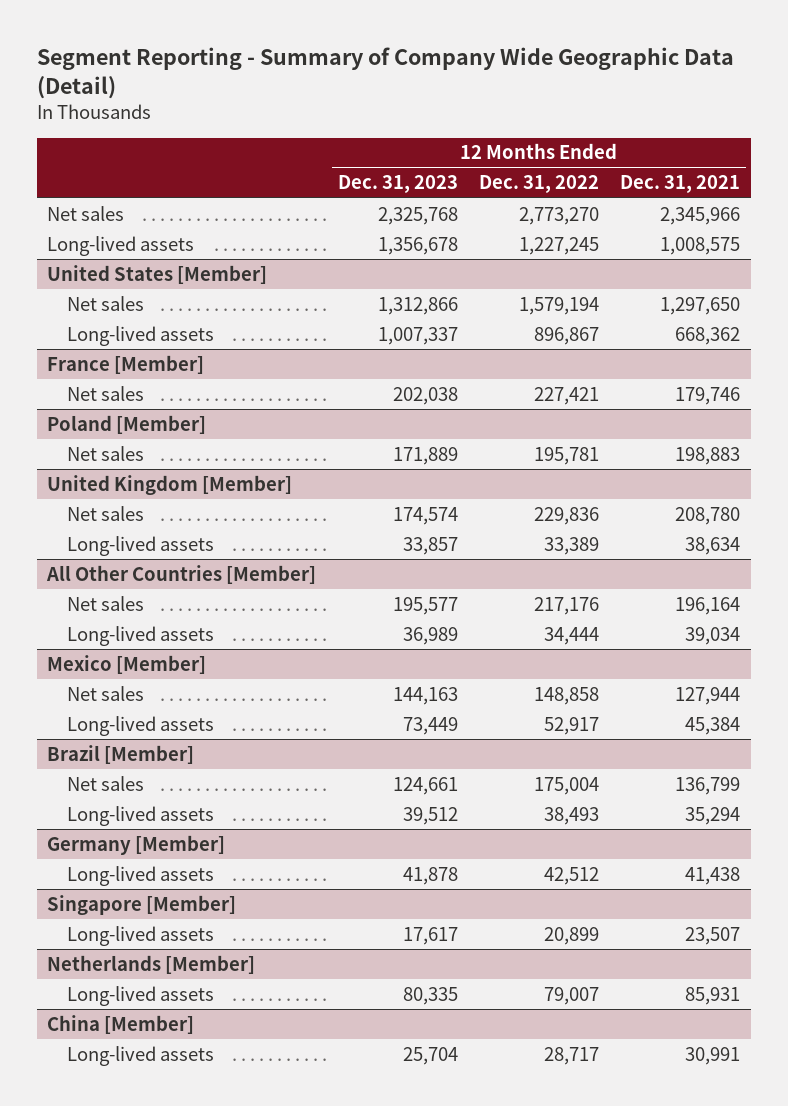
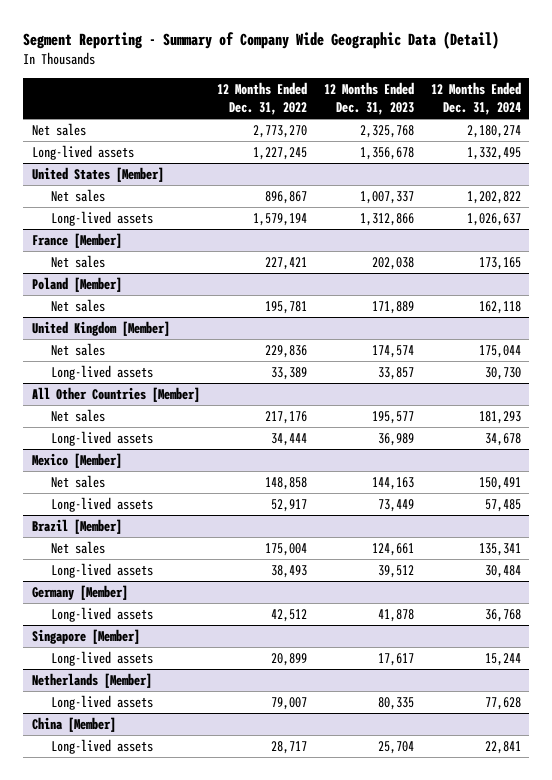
- | 12 Months Ended Dec. 31, 2023 | 12 Months Ended Dec. 31, 2022 | 12 Months Ended Dec. 31, 2021
+ | 12 Months Ended Dec. 31, 2022 | 12 Months Ended Dec. 31, 2023 | 12 Months Ended Dec. 31, 2024
@ United States [Member]
- Net sales | 1,312,866 | 1,579,194 | 1,297,650
- Long-lived assets | 1,007,337 | 896,867 | 668,362
+ Net sales | 896,867 | 1,007,337 | 1,202,822
+ Long-lived assets | 1,579,194 | 1,312,866 | 1,026,637

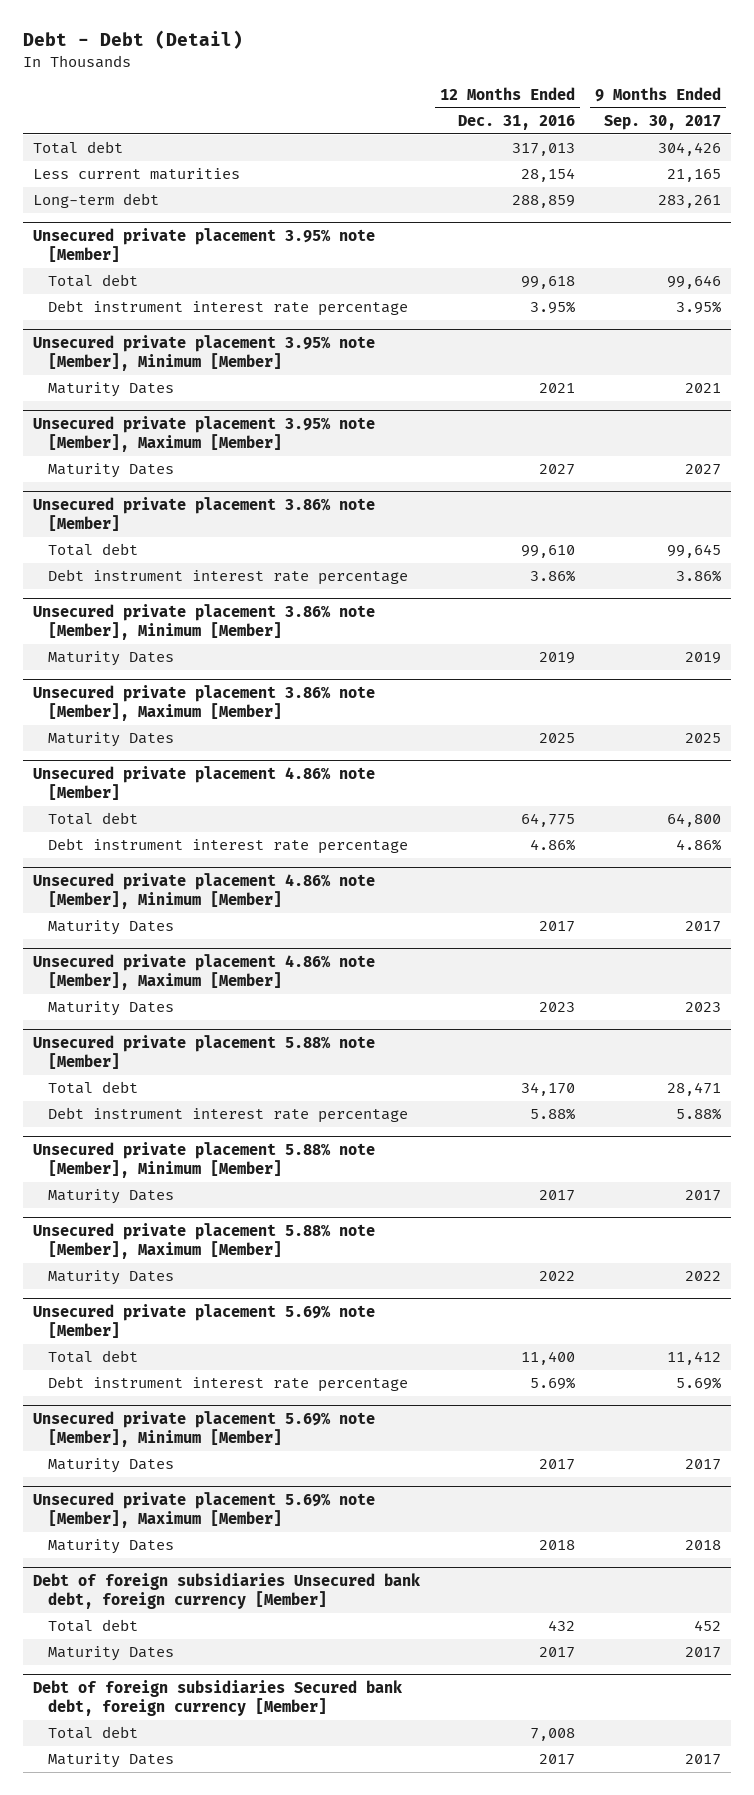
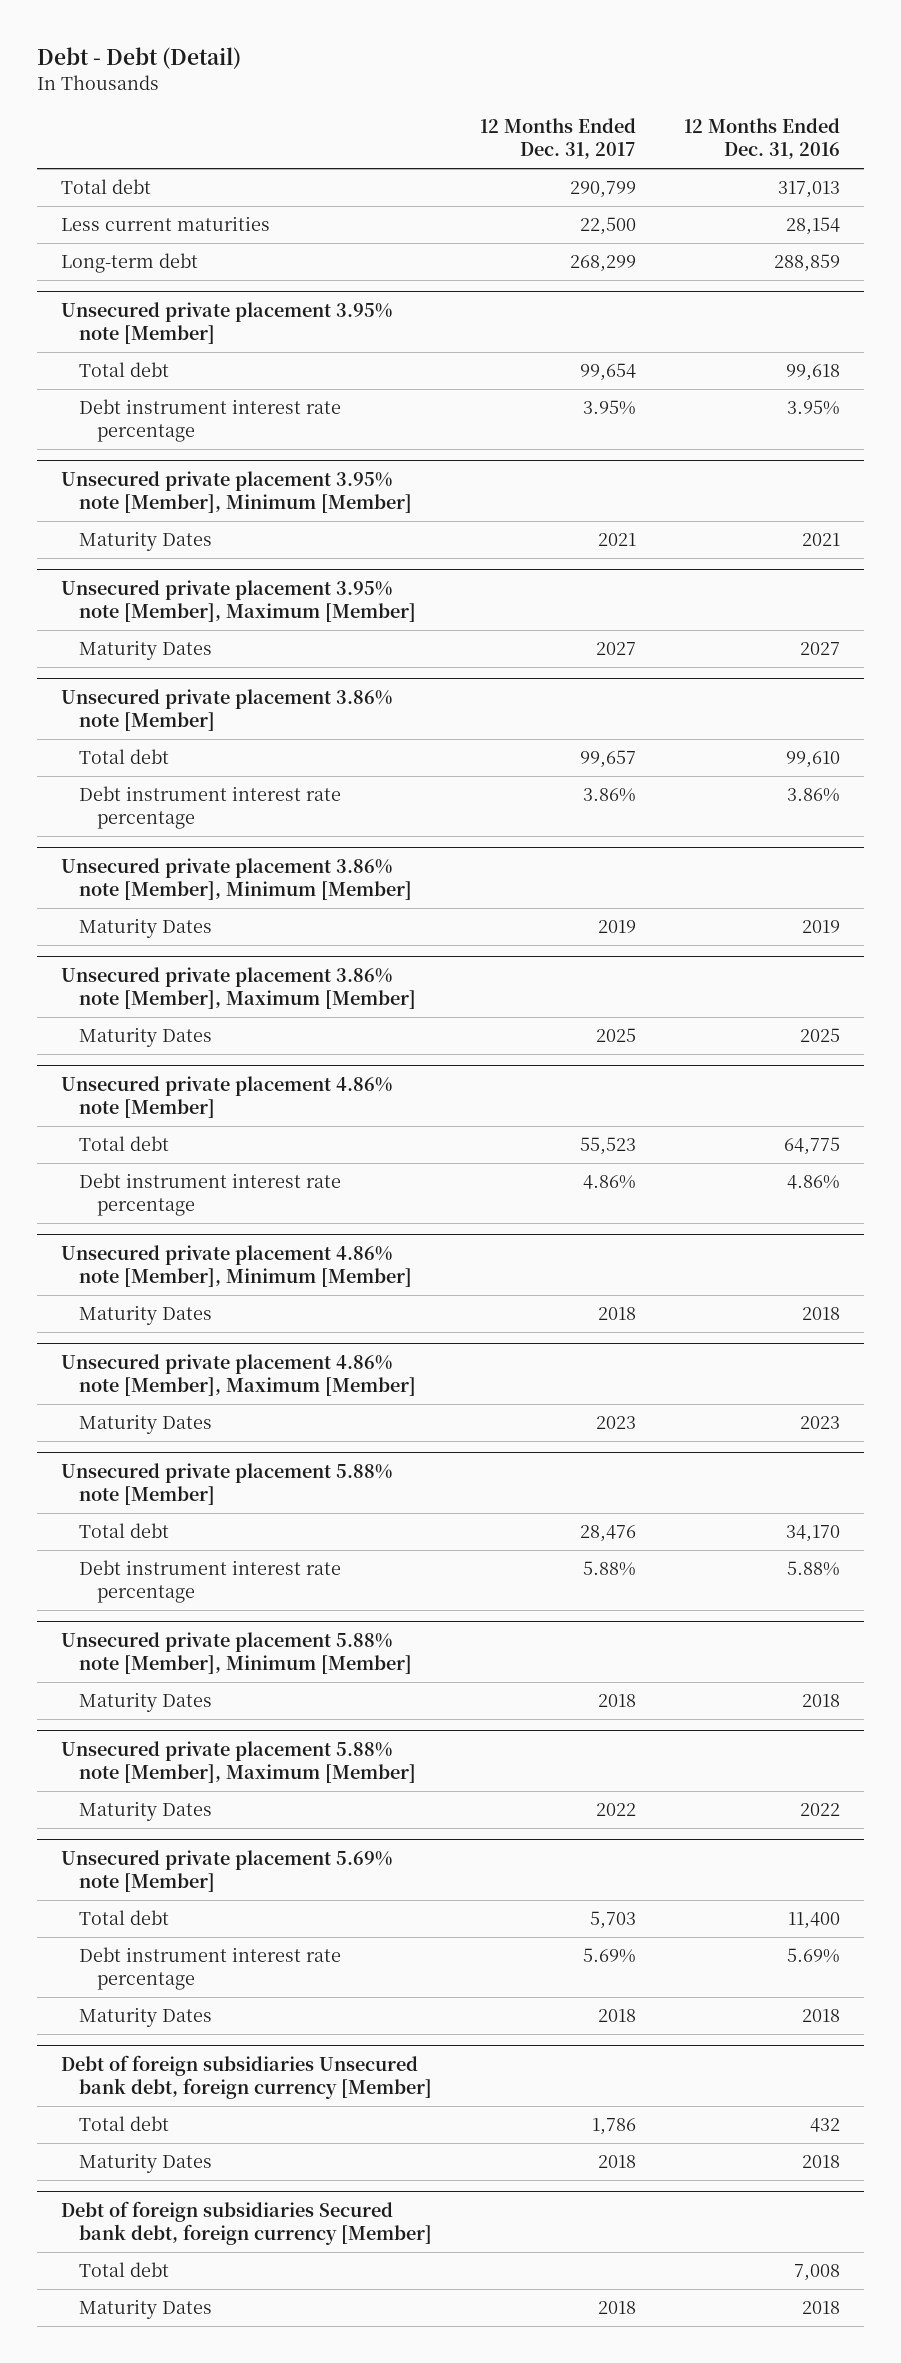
- | 12 Months Ended Dec. 31, 2016 | 9 Months Ended Sep. 30, 2017
+ | 12 Months Ended Dec. 31, 2017 | 12 Months Ended Dec. 31, 2016
@ Unsecured private placement 4.86% note [Member], Minimum [Member]
- Maturity Dates | 2017 | 2017
+ Maturity Dates | 2018 | 2018
@ Unsecured private placement 5.88% note [Member], Minimum [Member]
- Maturity Dates | 2017 | 2017
+ Maturity Dates | 2018 | 2018
- Unsecured private placement 5.69% note [Member], Minimum [Member]
- Maturity Dates | 2017 | 2017
- Unsecured private placement 5.69% note [Member], Maximum [Member]
@ Debt of foreign subsidiaries Unsecured bank debt, foreign currency [Member]
- Maturity Dates | 2017 | 2017
+ Maturity Dates | 2018 | 2018
@ Debt of foreign subsidiaries Secured bank debt, foreign currency [Member]
- Maturity Dates | 2017 | 2017
+ Maturity Dates | 2018 | 2018

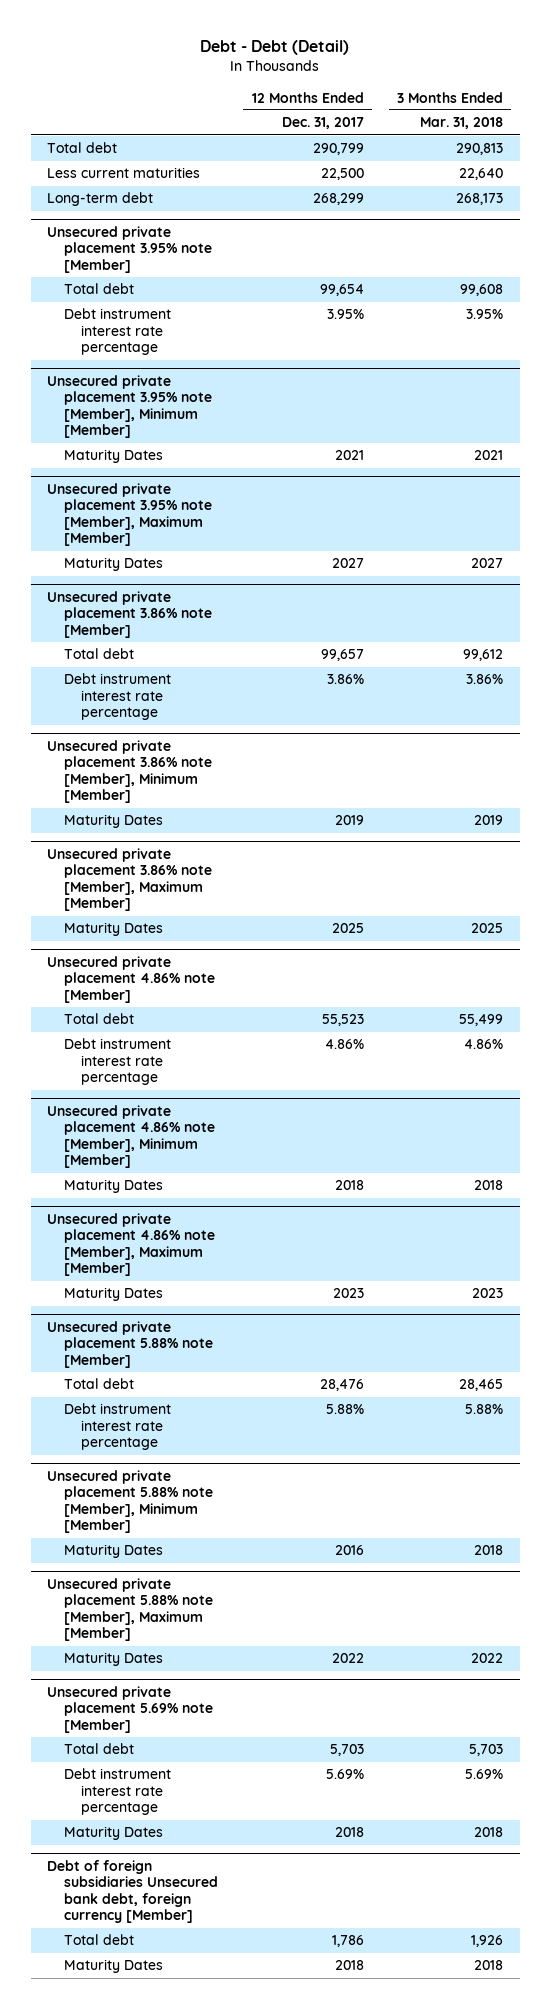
- | 12 Months Ended Dec. 31, 2017 | 12 Months Ended Dec. 31, 2016
+ | 12 Months Ended Dec. 31, 2017 | 3 Months Ended Mar. 31, 2018
@ Unsecured private placement 5.88% note [Member], Minimum [Member]
- Maturity Dates | 2018 | 2018
+ Maturity Dates | 2016 | 2018
- Debt of foreign subsidiaries Secured bank debt, foreign currency [Member]
- Total debt | | 7,008
- Maturity Dates | 2018 | 2018

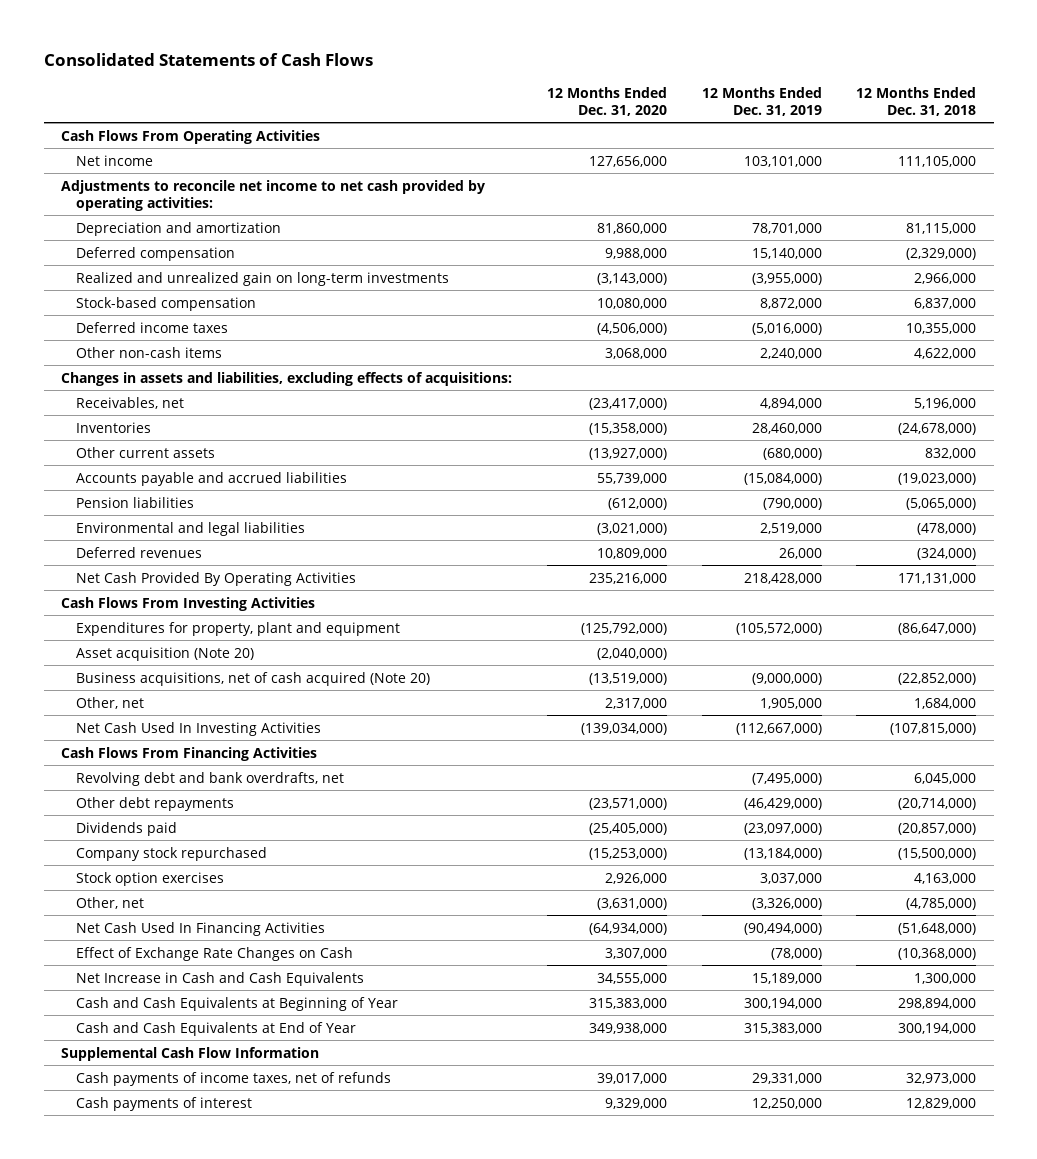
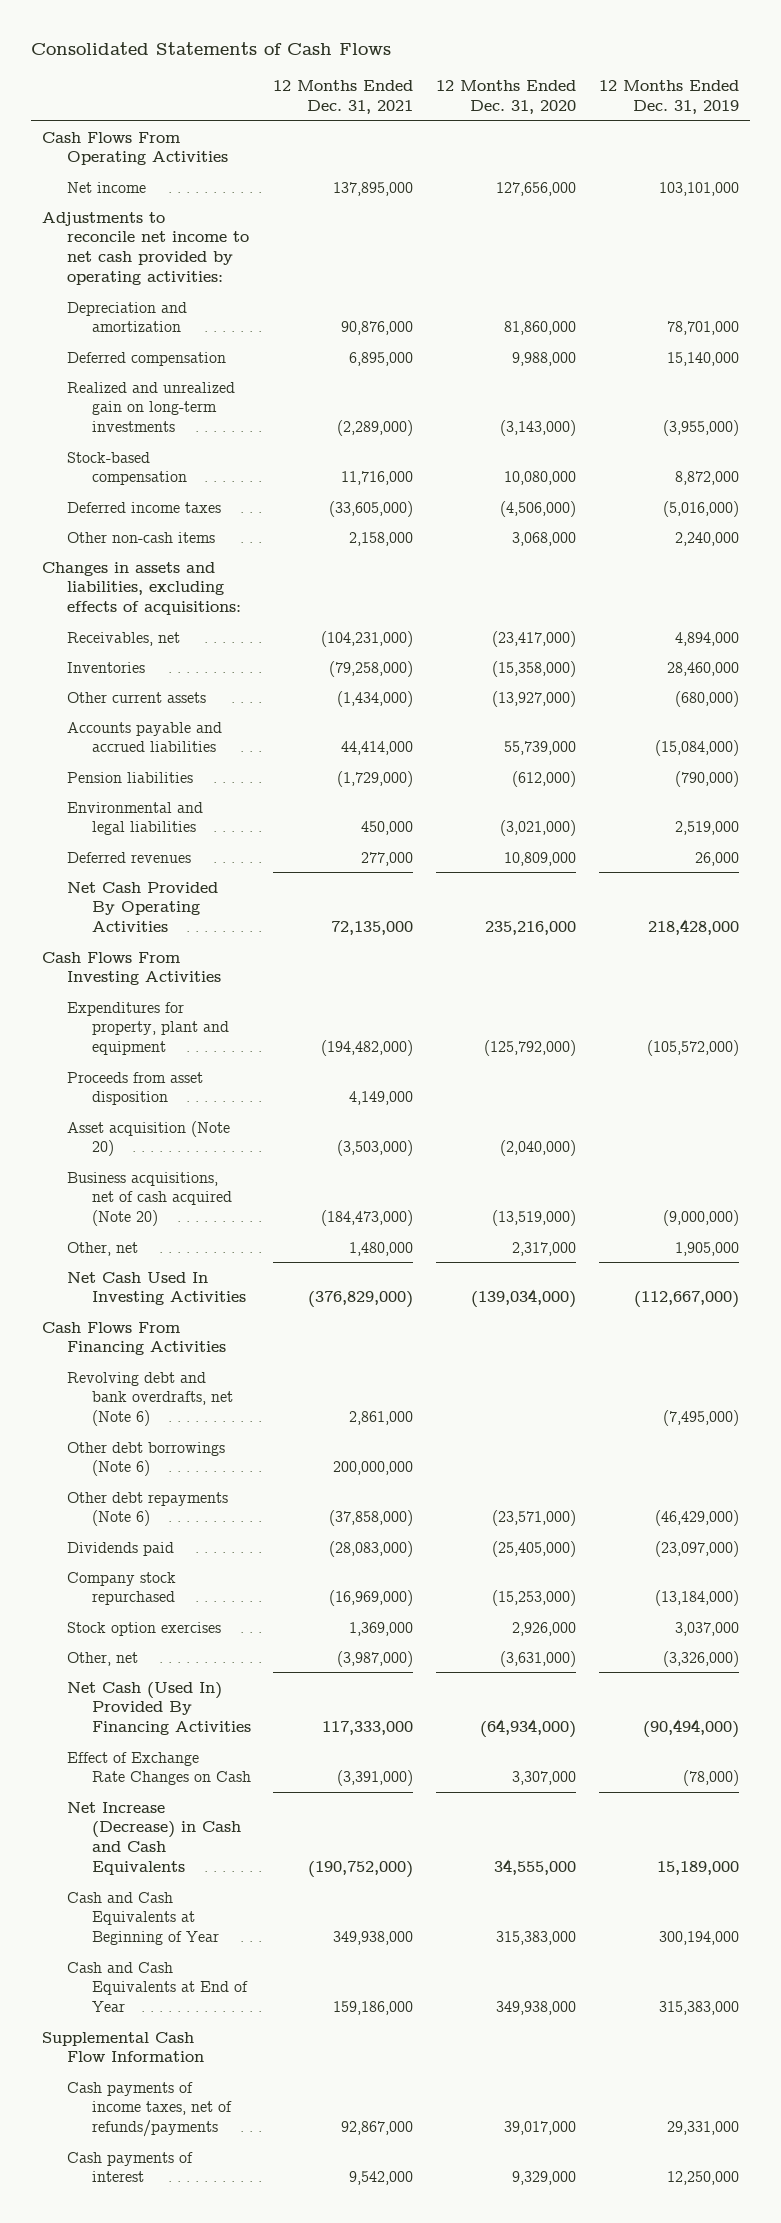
- | 12 Months Ended Dec. 31, 2020 | 12 Months Ended Dec. 31, 2019 | 12 Months Ended Dec. 31, 2018
+ | 12 Months Ended Dec. 31, 2021 | 12 Months Ended Dec. 31, 2020 | 12 Months Ended Dec. 31, 2019
+ Proceeds from asset disposition | 4,149,000 | |
- Revolving debt and bank overdrafts, net | | (7,495,000) | 6,045,000
- Other debt repayments | (23,571,000) | (46,429,000) | (20,714,000)
+ Revolving debt and bank overdrafts, net (Note 6) | 2,861,000 | | (7,495,000)
+ Other debt borrowings (Note 6) | 200,000,000 | |
+ Other debt repayments (Note 6) | (37,858,000) | (23,571,000) | (46,429,000)
- Net Cash Used In Financing Activities | (64,934,000) | (90,494,000) | (51,648,000)
+ Net Cash (Used In) Provided By Financing Activities | 117,333,000 | (64,934,000) | (90,494,000)
- Net Increase in Cash and Cash Equivalents | 34,555,000 | 15,189,000 | 1,300,000
+ Net Increase (Decrease) in Cash and Cash Equivalents | (190,752,000) | 34,555,000 | 15,189,000
- Cash payments of income taxes, net of refunds | 39,017,000 | 29,331,000 | 32,973,000
+ Cash payments of income taxes, net of refunds/payments | 92,867,000 | 39,017,000 | 29,331,000

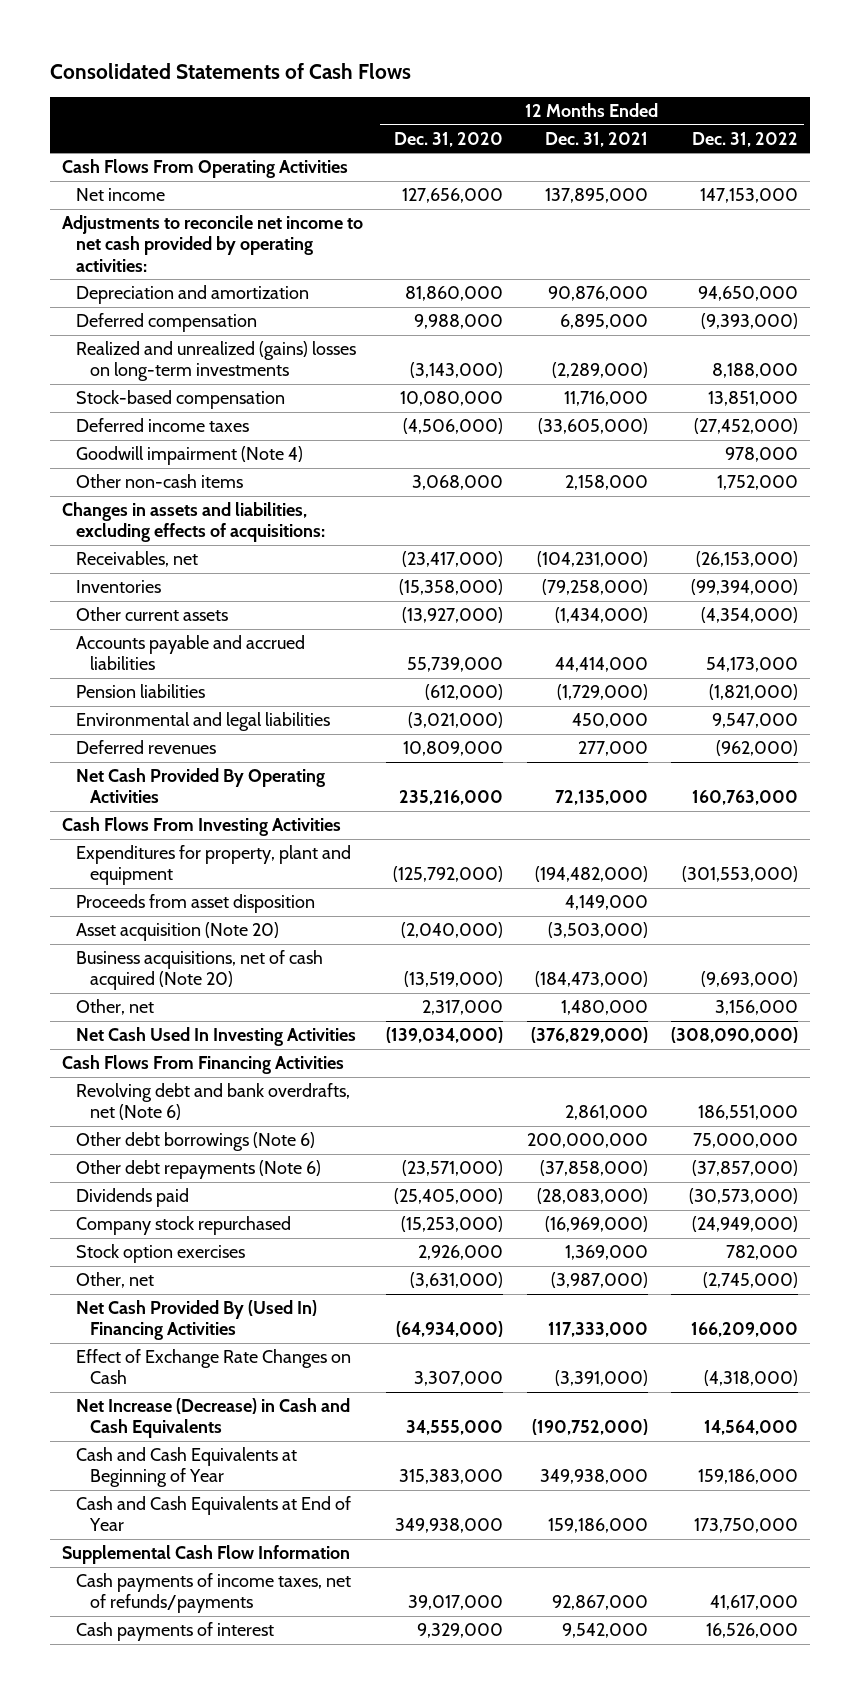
- | 12 Months Ended Dec. 31, 2021 | 12 Months Ended Dec. 31, 2020 | 12 Months Ended Dec. 31, 2019
+ | 12 Months Ended Dec. 31, 2020 | 12 Months Ended Dec. 31, 2021 | 12 Months Ended Dec. 31, 2022
- Realized and unrealized gain on long-term investments | (2,289,000) | (3,143,000) | (3,955,000)
+ Realized and unrealized (gains) losses on long-term investments | (3,143,000) | (2,289,000) | 8,188,000
+ Goodwill impairment (Note 4) | | | 978,000
- Net Cash (Used In) Provided By Financing Activities | 117,333,000 | (64,934,000) | (90,494,000)
+ Net Cash Provided By (Used In) Financing Activities | (64,934,000) | 117,333,000 | 166,209,000

